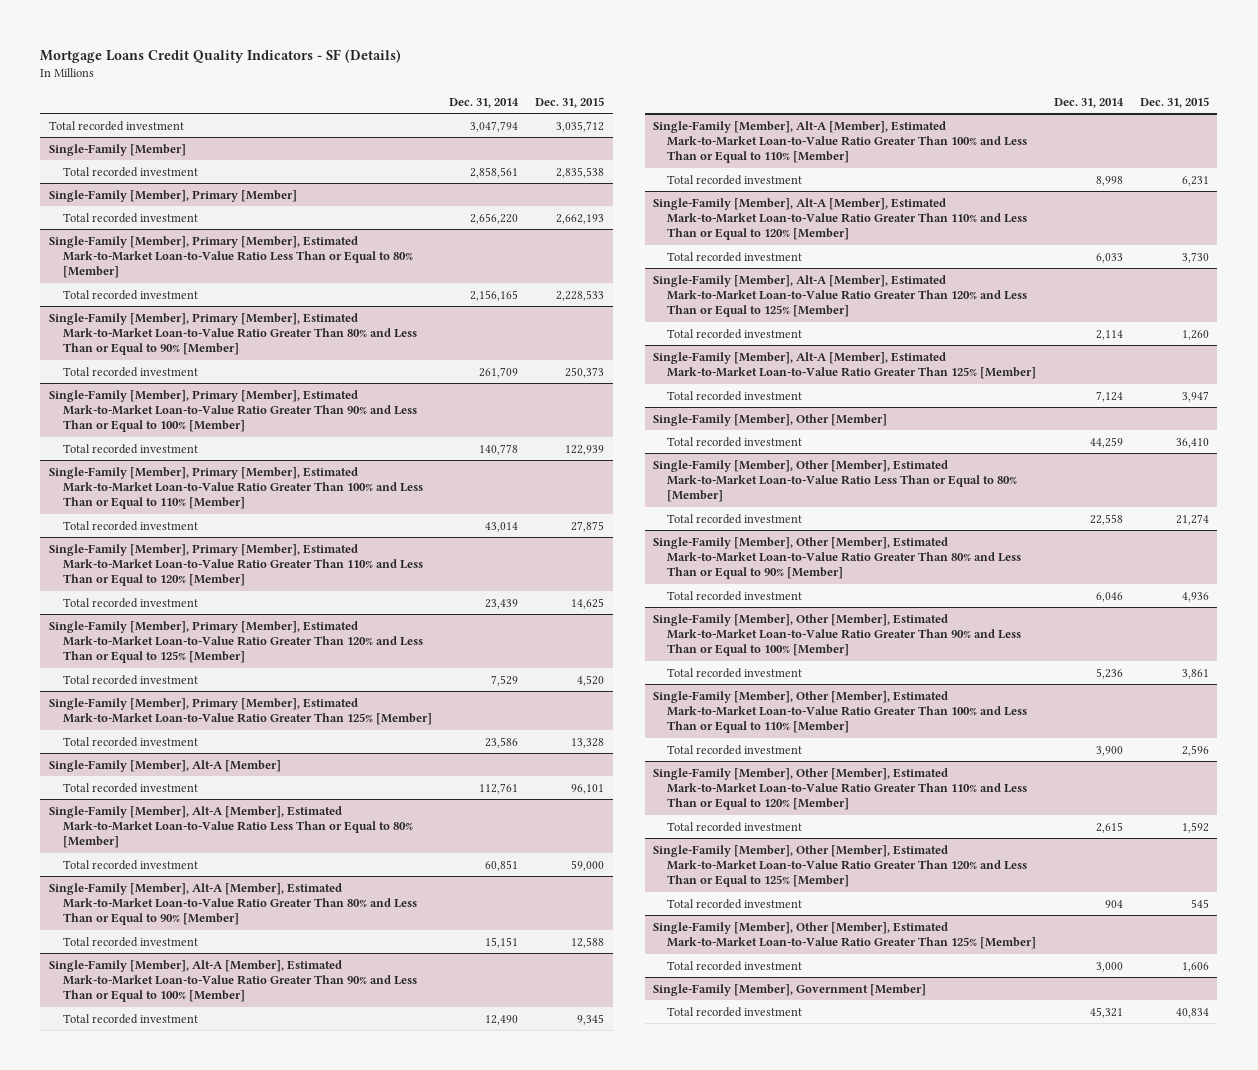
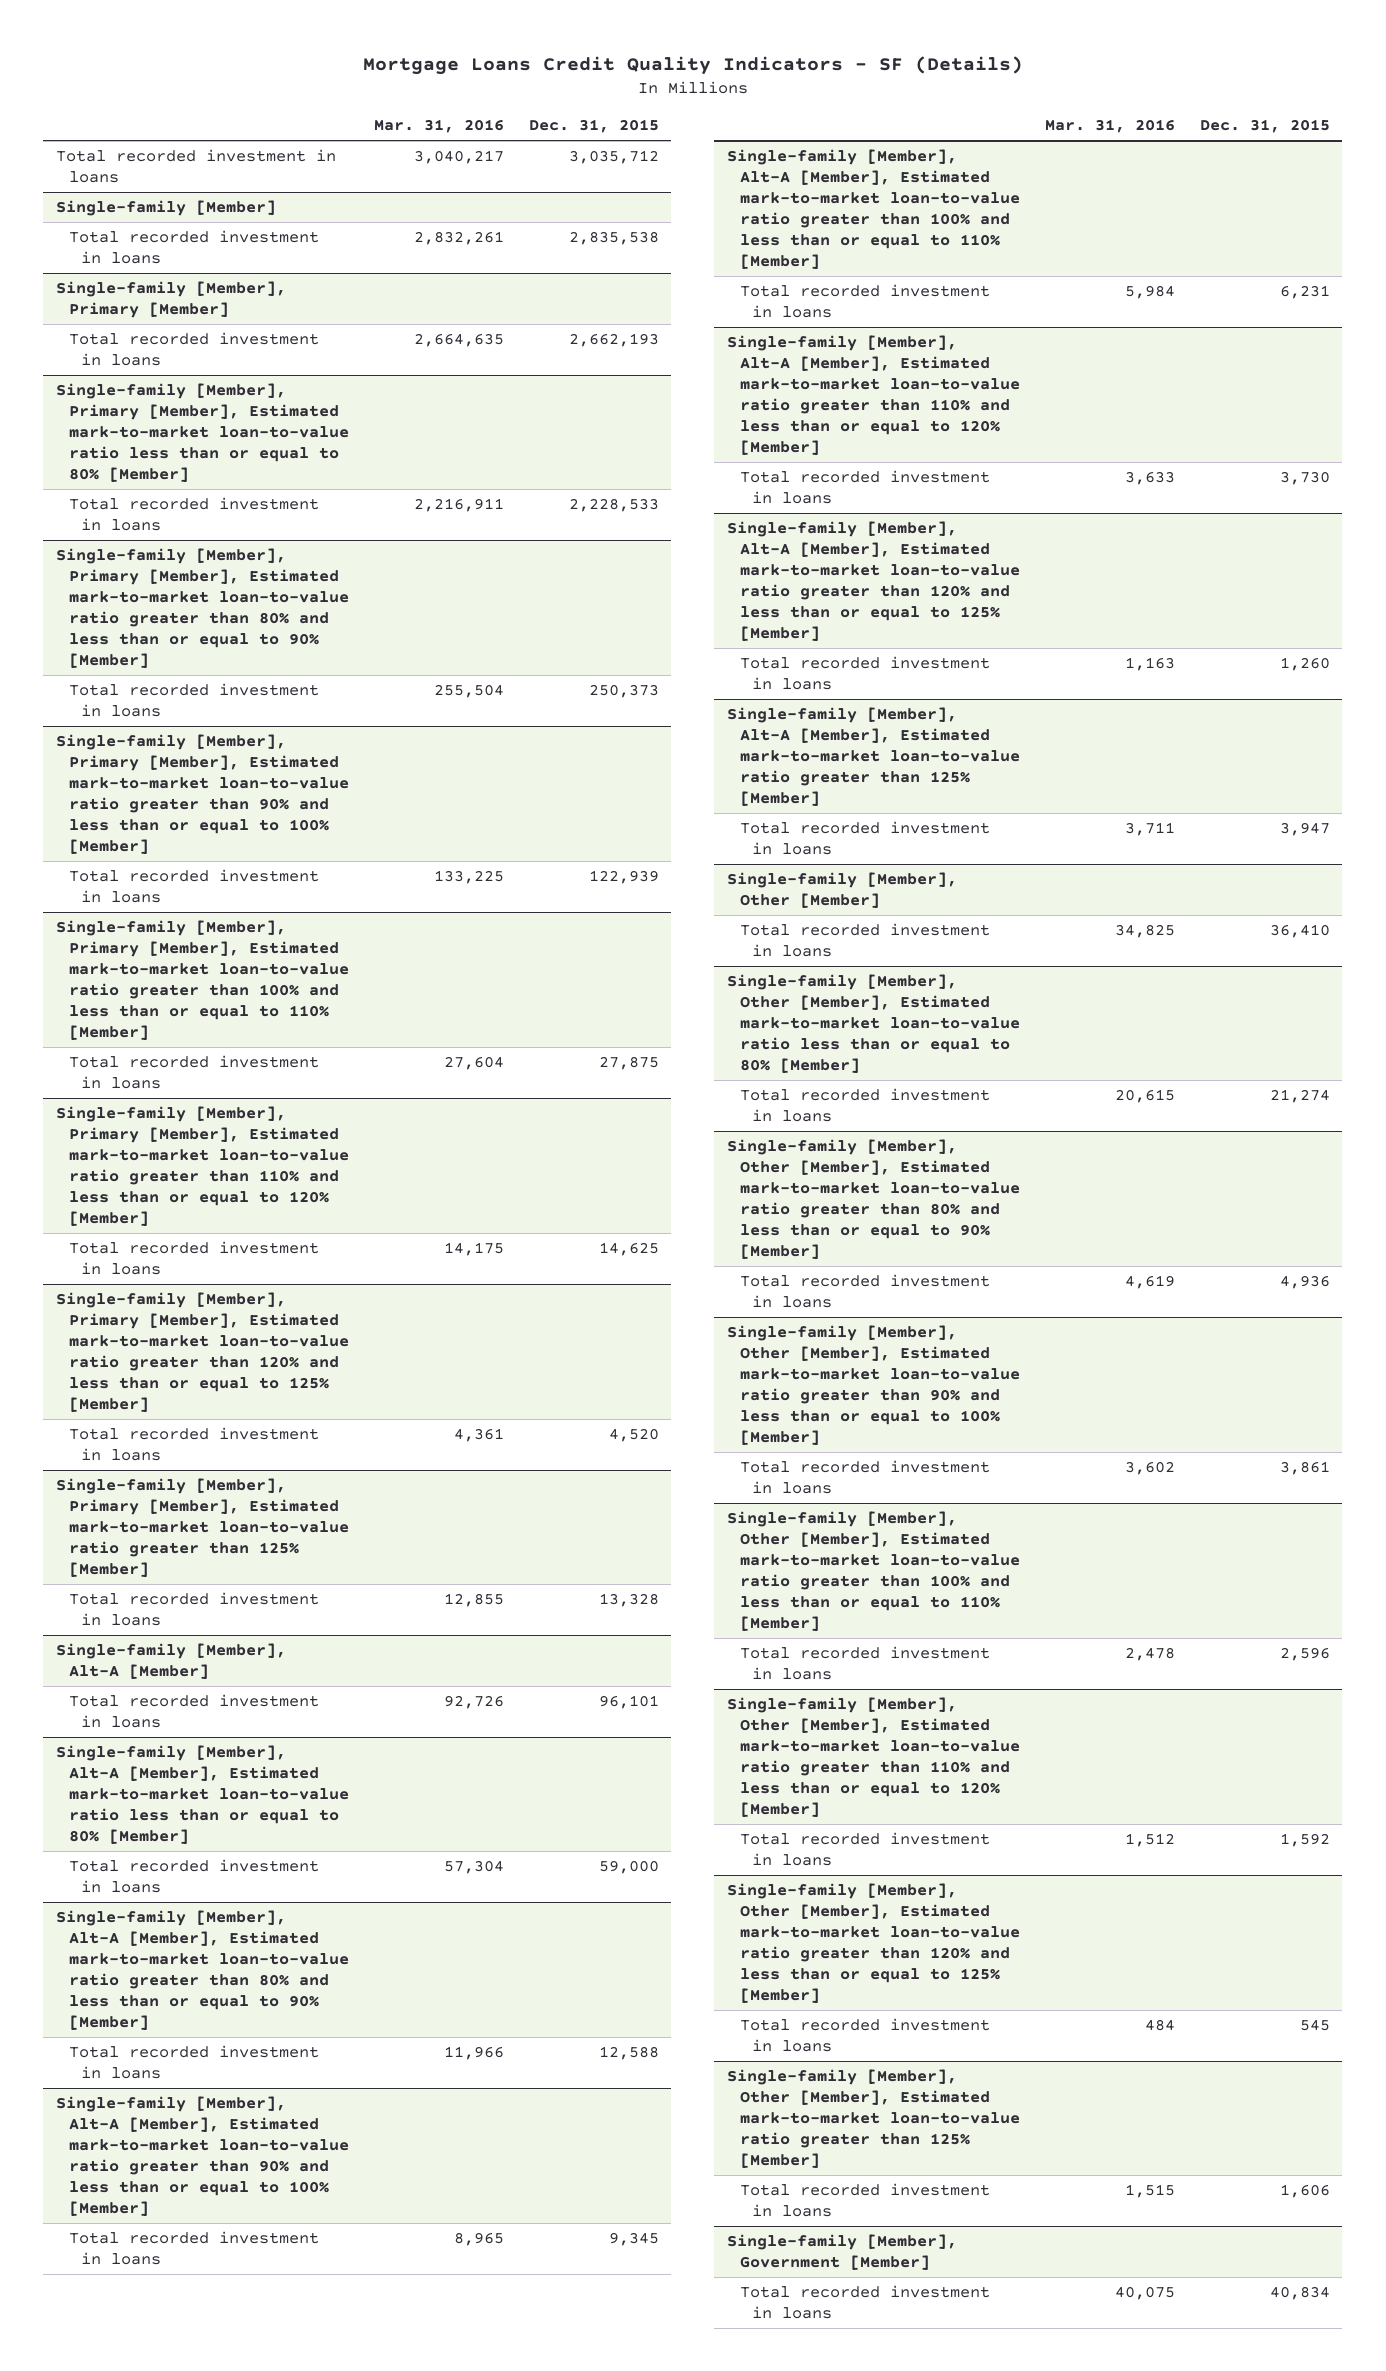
- | Dec. 31, 2014 | Dec. 31, 2015
+ | Mar. 31, 2016 | Dec. 31, 2015
- Total recorded investment | 3,047,794 | 3,035,712
- Single-Family [Member]
- Total recorded investment | 2,858,561 | 2,835,538
- Single-Family [Member], Primary [Member]
- Total recorded investment | 2,656,220 | 2,662,193
- Single-Family [Member], Primary [Member], Estimated Mark-to-Market Loan-to-Value Ratio Less Than or Equal to 80% [Member]
- Total recorded investment | 2,156,165 | 2,228,533
- Single-Family [Member], Primary [Member], Estimated Mark-to-Market Loan-to-Value Ratio Greater Than 80% and Less Than or Equal to 90% [Member]
- Total recorded investment | 261,709 | 250,373
- Single-Family [Member], Primary [Member], Estimated Mark-to-Market Loan-to-Value Ratio Greater Than 90% and Less Than or Equal to 100% [Member]
- Total recorded investment | 140,778 | 122,939
- Single-Family [Member], Primary [Member], Estimated Mark-to-Market Loan-to-Value Ratio Greater Than 100% and Less Than or Equal to 110% [Member]
- Total recorded investment | 43,014 | 27,875
- Single-Family [Member], Primary [Member], Estimated Mark-to-Market Loan-to-Value Ratio Greater Than 110% and Less Than or Equal to 120% [Member]
- Total recorded investment | 23,439 | 14,625
- Single-Family [Member], Primary [Member], Estimated Mark-to-Market Loan-to-Value Ratio Greater Than 120% and Less Than or Equal to 125% [Member]
- Total recorded investment | 7,529 | 4,520
- Single-Family [Member], Primary [Member], Estimated Mark-to-Market Loan-to-Value Ratio Greater Than 125% [Member]
- Total recorded investment | 23,586 | 13,328
- Single-Family [Member], Alt-A [Member]
- Total recorded investment | 112,761 | 96,101
- Single-Family [Member], Alt-A [Member], Estimated Mark-to-Market Loan-to-Value Ratio Less Than or Equal to 80% [Member]
- Total recorded investment | 60,851 | 59,000
- Single-Family [Member], Alt-A [Member], Estimated Mark-to-Market Loan-to-Value Ratio Greater Than 80% and Less Than or Equal to 90% [Member]
- Total recorded investment | 15,151 | 12,588
- Single-Family [Member], Alt-A [Member], Estimated Mark-to-Market Loan-to-Value Ratio Greater Than 90% and Less Than or Equal to 100% [Member]
- Total recorded investment | 12,490 | 9,345
- Single-Family [Member], Alt-A [Member], Estimated Mark-to-Market Loan-to-Value Ratio Greater Than 100% and Less Than or Equal to 110% [Member]
- Total recorded investment | 8,998 | 6,231
- Single-Family [Member], Alt-A [Member], Estimated Mark-to-Market Loan-to-Value Ratio Greater Than 110% and Less Than or Equal to 120% [Member]
- Total recorded investment | 6,033 | 3,730
- Single-Family [Member], Alt-A [Member], Estimated Mark-to-Market Loan-to-Value Ratio Greater Than 120% and Less Than or Equal to 125% [Member]
- Total recorded investment | 2,114 | 1,260
- Single-Family [Member], Alt-A [Member], Estimated Mark-to-Market Loan-to-Value Ratio Greater Than 125% [Member]
- Total recorded investment | 7,124 | 3,947
- Single-Family [Member], Other [Member]
- Total recorded investment | 44,259 | 36,410
- Single-Family [Member], Other [Member], Estimated Mark-to-Market Loan-to-Value Ratio Less Than or Equal to 80% [Member]
- Total recorded investment | 22,558 | 21,274
- Single-Family [Member], Other [Member], Estimated Mark-to-Market Loan-to-Value Ratio Greater Than 80% and Less Than or Equal to 90% [Member]
- Total recorded investment | 6,046 | 4,936
- Single-Family [Member], Other [Member], Estimated Mark-to-Market Loan-to-Value Ratio Greater Than 90% and Less Than or Equal to 100% [Member]
- Total recorded investment | 5,236 | 3,861
- Single-Family [Member], Other [Member], Estimated Mark-to-Market Loan-to-Value Ratio Greater Than 100% and Less Than or Equal to 110% [Member]
- Total recorded investment | 3,900 | 2,596
- Single-Family [Member], Other [Member], Estimated Mark-to-Market Loan-to-Value Ratio Greater Than 110% and Less Than or Equal to 120% [Member]
- Total recorded investment | 2,615 | 1,592
- Single-Family [Member], Other [Member], Estimated Mark-to-Market Loan-to-Value Ratio Greater Than 120% and Less Than or Equal to 125% [Member]
- Total recorded investment | 904 | 545
- Single-Family [Member], Other [Member], Estimated Mark-to-Market Loan-to-Value Ratio Greater Than 125% [Member]
- Total recorded investment | 3,000 | 1,606
- Single-Family [Member], Government [Member]
- Total recorded investment | 45,321 | 40,834
+ Total recorded investment in loans | 3,040,217 | 3,035,712
+ Single-family [Member]
+ Total recorded investment in loans | 2,832,261 | 2,835,538
+ Single-family [Member], Primary [Member]
+ Total recorded investment in loans | 2,664,635 | 2,662,193
+ Single-family [Member], Primary [Member], Estimated mark-to-market loan-to-value ratio less than or equal to 80% [Member]
+ Total recorded investment in loans | 2,216,911 | 2,228,533
+ Single-family [Member], Primary [Member], Estimated mark-to-market loan-to-value ratio greater than 80% and less than or equal to 90% [Member]
+ Total recorded investment in loans | 255,504 | 250,373
+ Single-family [Member], Primary [Member], Estimated mark-to-market loan-to-value ratio greater than 90% and less than or equal to 100% [Member]
+ Total recorded investment in loans | 133,225 | 122,939
+ Single-family [Member], Primary [Member], Estimated mark-to-market loan-to-value ratio greater than 100% and less than or equal to 110% [Member]
+ Total recorded investment in loans | 27,604 | 27,875
+ Single-family [Member], Primary [Member], Estimated mark-to-market loan-to-value ratio greater than 110% and less than or equal to 120% [Member]
+ Total recorded investment in loans | 14,175 | 14,625
+ Single-family [Member], Primary [Member], Estimated mark-to-market loan-to-value ratio greater than 120% and less than or equal to 125% [Member]
+ Total recorded investment in loans | 4,361 | 4,520
+ Single-family [Member], Primary [Member], Estimated mark-to-market loan-to-value ratio greater than 125% [Member]
+ Total recorded investment in loans | 12,855 | 13,328
+ Single-family [Member], Alt-A [Member]
+ Total recorded investment in loans | 92,726 | 96,101
+ Single-family [Member], Alt-A [Member], Estimated mark-to-market loan-to-value ratio less than or equal to 80% [Member]
+ Total recorded investment in loans | 57,304 | 59,000
+ Single-family [Member], Alt-A [Member], Estimated mark-to-market loan-to-value ratio greater than 80% and less than or equal to 90% [Member]
+ Total recorded investment in loans | 11,966 | 12,588
+ Single-family [Member], Alt-A [Member], Estimated mark-to-market loan-to-value ratio greater than 90% and less than or equal to 100% [Member]
+ Total recorded investment in loans | 8,965 | 9,345
+ Single-family [Member], Alt-A [Member], Estimated mark-to-market loan-to-value ratio greater than 100% and less than or equal to 110% [Member]
+ Total recorded investment in loans | 5,984 | 6,231
+ Single-family [Member], Alt-A [Member], Estimated mark-to-market loan-to-value ratio greater than 110% and less than or equal to 120% [Member]
+ Total recorded investment in loans | 3,633 | 3,730
+ Single-family [Member], Alt-A [Member], Estimated mark-to-market loan-to-value ratio greater than 120% and less than or equal to 125% [Member]
+ Total recorded investment in loans | 1,163 | 1,260
+ Single-family [Member], Alt-A [Member], Estimated mark-to-market loan-to-value ratio greater than 125% [Member]
+ Total recorded investment in loans | 3,711 | 3,947
+ Single-family [Member], Other [Member]
+ Total recorded investment in loans | 34,825 | 36,410
+ Single-family [Member], Other [Member], Estimated mark-to-market loan-to-value ratio less than or equal to 80% [Member]
+ Total recorded investment in loans | 20,615 | 21,274
+ Single-family [Member], Other [Member], Estimated mark-to-market loan-to-value ratio greater than 80% and less than or equal to 90% [Member]
+ Total recorded investment in loans | 4,619 | 4,936
+ Single-family [Member], Other [Member], Estimated mark-to-market loan-to-value ratio greater than 90% and less than or equal to 100% [Member]
+ Total recorded investment in loans | 3,602 | 3,861
+ Single-family [Member], Other [Member], Estimated mark-to-market loan-to-value ratio greater than 100% and less than or equal to 110% [Member]
+ Total recorded investment in loans | 2,478 | 2,596
+ Single-family [Member], Other [Member], Estimated mark-to-market loan-to-value ratio greater than 110% and less than or equal to 120% [Member]
+ Total recorded investment in loans | 1,512 | 1,592
+ Single-family [Member], Other [Member], Estimated mark-to-market loan-to-value ratio greater than 120% and less than or equal to 125% [Member]
+ Total recorded investment in loans | 484 | 545
+ Single-family [Member], Other [Member], Estimated mark-to-market loan-to-value ratio greater than 125% [Member]
+ Total recorded investment in loans | 1,515 | 1,606
+ Single-family [Member], Government [Member]
+ Total recorded investment in loans | 40,075 | 40,834

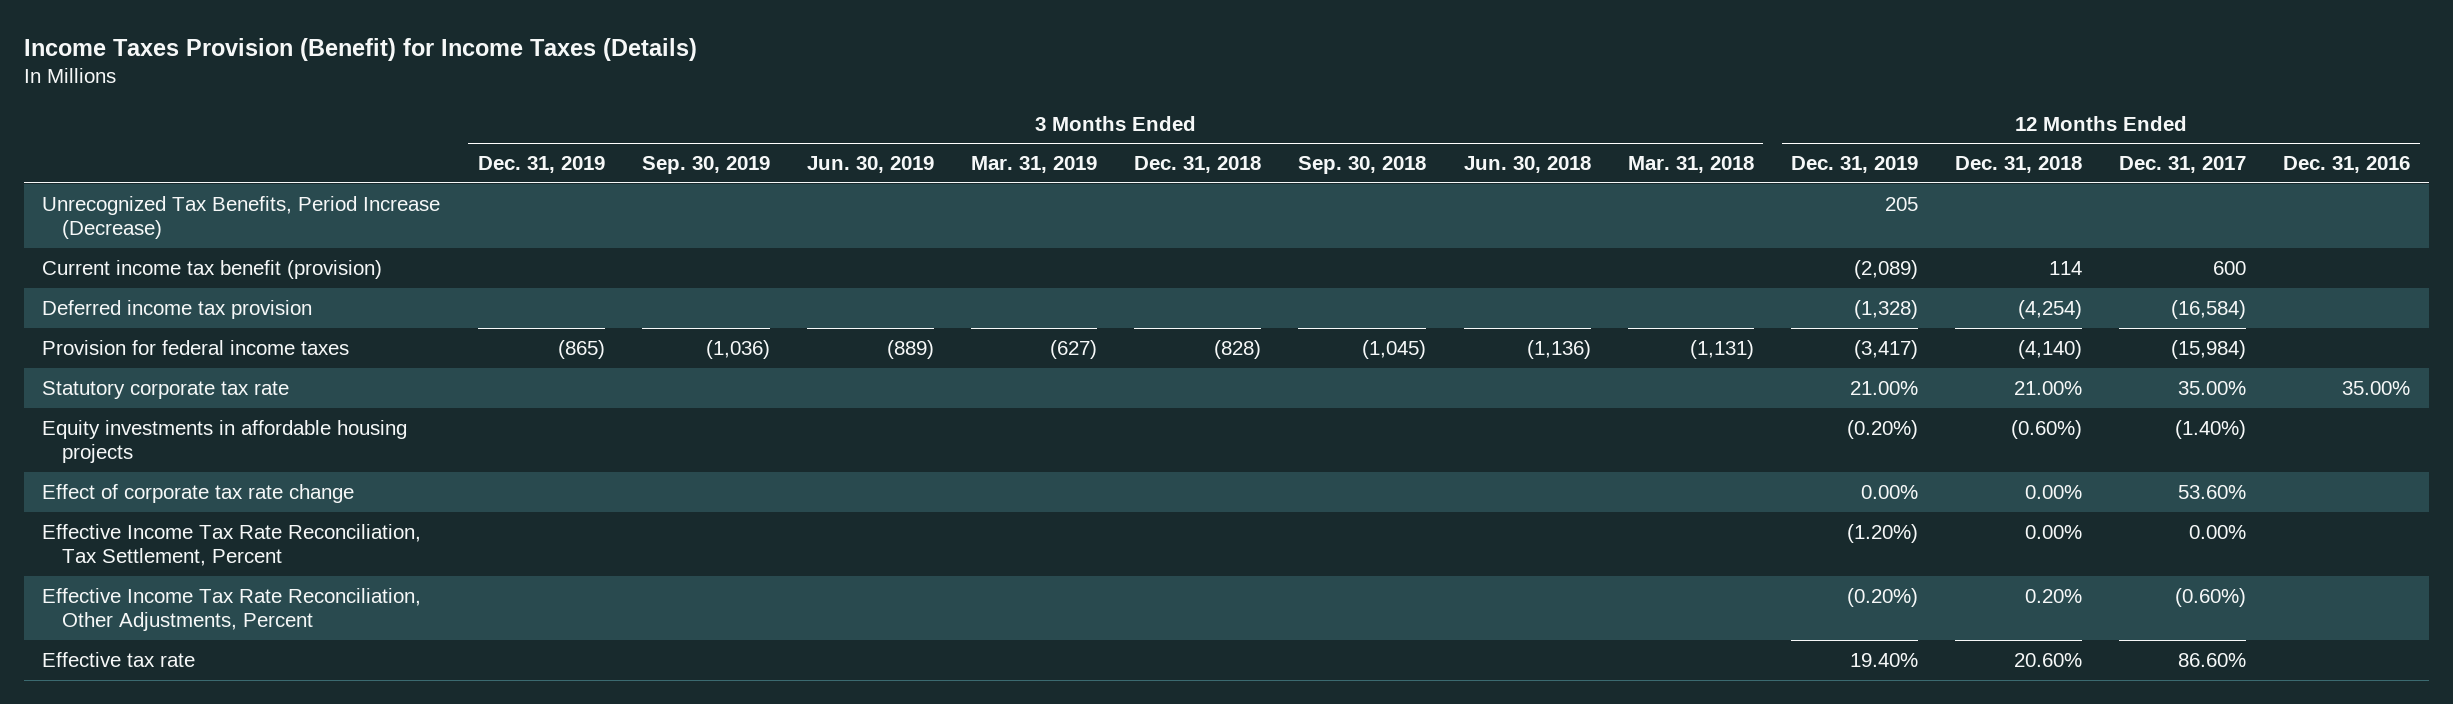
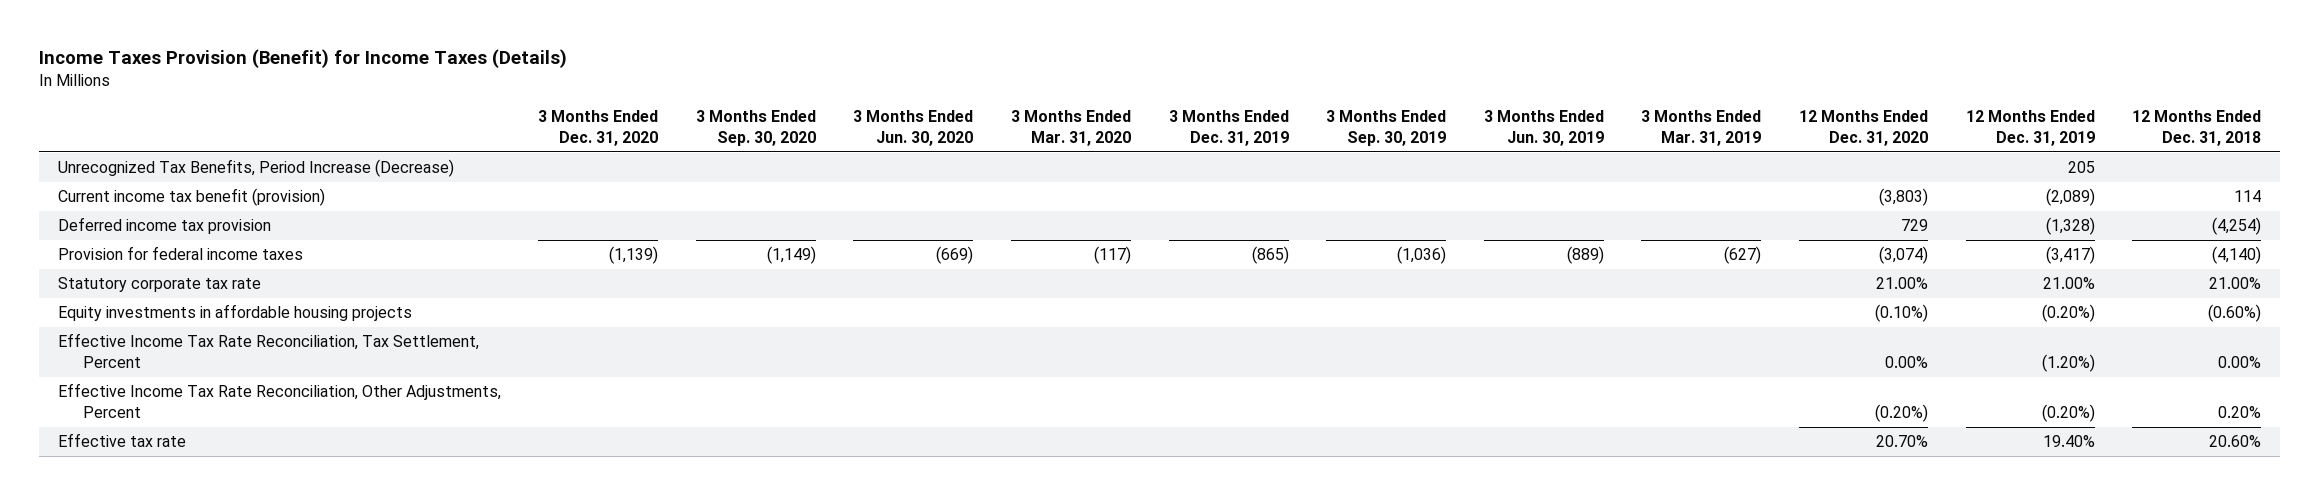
- | 3 Months Ended Dec. 31, 2019 | 3 Months Ended Sep. 30, 2019 | 3 Months Ended Jun. 30, 2019 | 3 Months Ended Mar. 31, 2019 | 3 Months Ended Dec. 31, 2018 | 3 Months Ended Sep. 30, 2018 | 3 Months Ended Jun. 30, 2018 | 3 Months Ended Mar. 31, 2018 | 12 Months Ended Dec. 31, 2019 | 12 Months Ended Dec. 31, 2018 | 12 Months Ended Dec. 31, 2017 | 12 Months Ended Dec. 31, 2016
+ | 3 Months Ended Dec. 31, 2020 | 3 Months Ended Sep. 30, 2020 | 3 Months Ended Jun. 30, 2020 | 3 Months Ended Mar. 31, 2020 | 3 Months Ended Dec. 31, 2019 | 3 Months Ended Sep. 30, 2019 | 3 Months Ended Jun. 30, 2019 | 3 Months Ended Mar. 31, 2019 | 12 Months Ended Dec. 31, 2020 | 12 Months Ended Dec. 31, 2019 | 12 Months Ended Dec. 31, 2018
- Effect of corporate tax rate change | | | | | | | | | 0.00% | 0.00% | 53.60% |

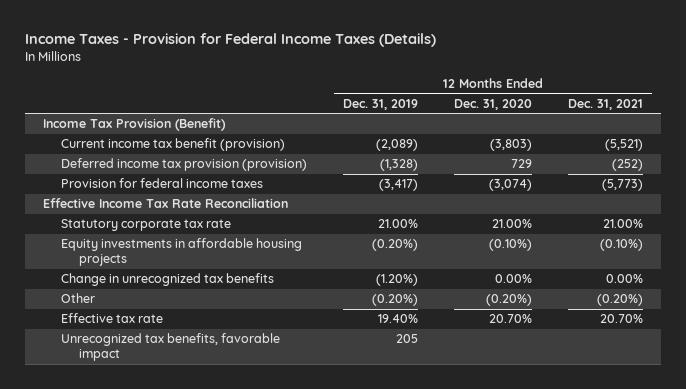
- Income Taxes Provision (Benefit) for Income Taxes (Details)
+ Income Taxes - Provision for Federal Income Taxes (Details)
- | 3 Months Ended Dec. 31, 2020 | 3 Months Ended Sep. 30, 2020 | 3 Months Ended Jun. 30, 2020 | 3 Months Ended Mar. 31, 2020 | 3 Months Ended Dec. 31, 2019 | 3 Months Ended Sep. 30, 2019 | 3 Months Ended Jun. 30, 2019 | 3 Months Ended Mar. 31, 2019 | 12 Months Ended Dec. 31, 2020 | 12 Months Ended Dec. 31, 2019 | 12 Months Ended Dec. 31, 2018
+ | 12 Months Ended Dec. 31, 2019 | 12 Months Ended Dec. 31, 2020 | 12 Months Ended Dec. 31, 2021
- Unrecognized Tax Benefits, Period Increase (Decrease) | | | | | | | | | | 205 |
+ Income Tax Provision (Benefit)
- Deferred income tax provision | | | | | | | | | 729 | (1,328) | (4,254)
+ Deferred income tax provision (provision) | (1,328) | 729 | (252)
+ Effective Income Tax Rate Reconciliation
- Effective Income Tax Rate Reconciliation, Tax Settlement, Percent | | | | | | | | | 0.00% | (1.20%) | 0.00%
- Effective Income Tax Rate Reconciliation, Other Adjustments, Percent | | | | | | | | | (0.20%) | (0.20%) | 0.20%
+ Change in unrecognized tax benefits | (1.20%) | 0.00% | 0.00%
+ Other | (0.20%) | (0.20%) | (0.20%)
+ Unrecognized tax benefits, favorable impact | 205 | |

